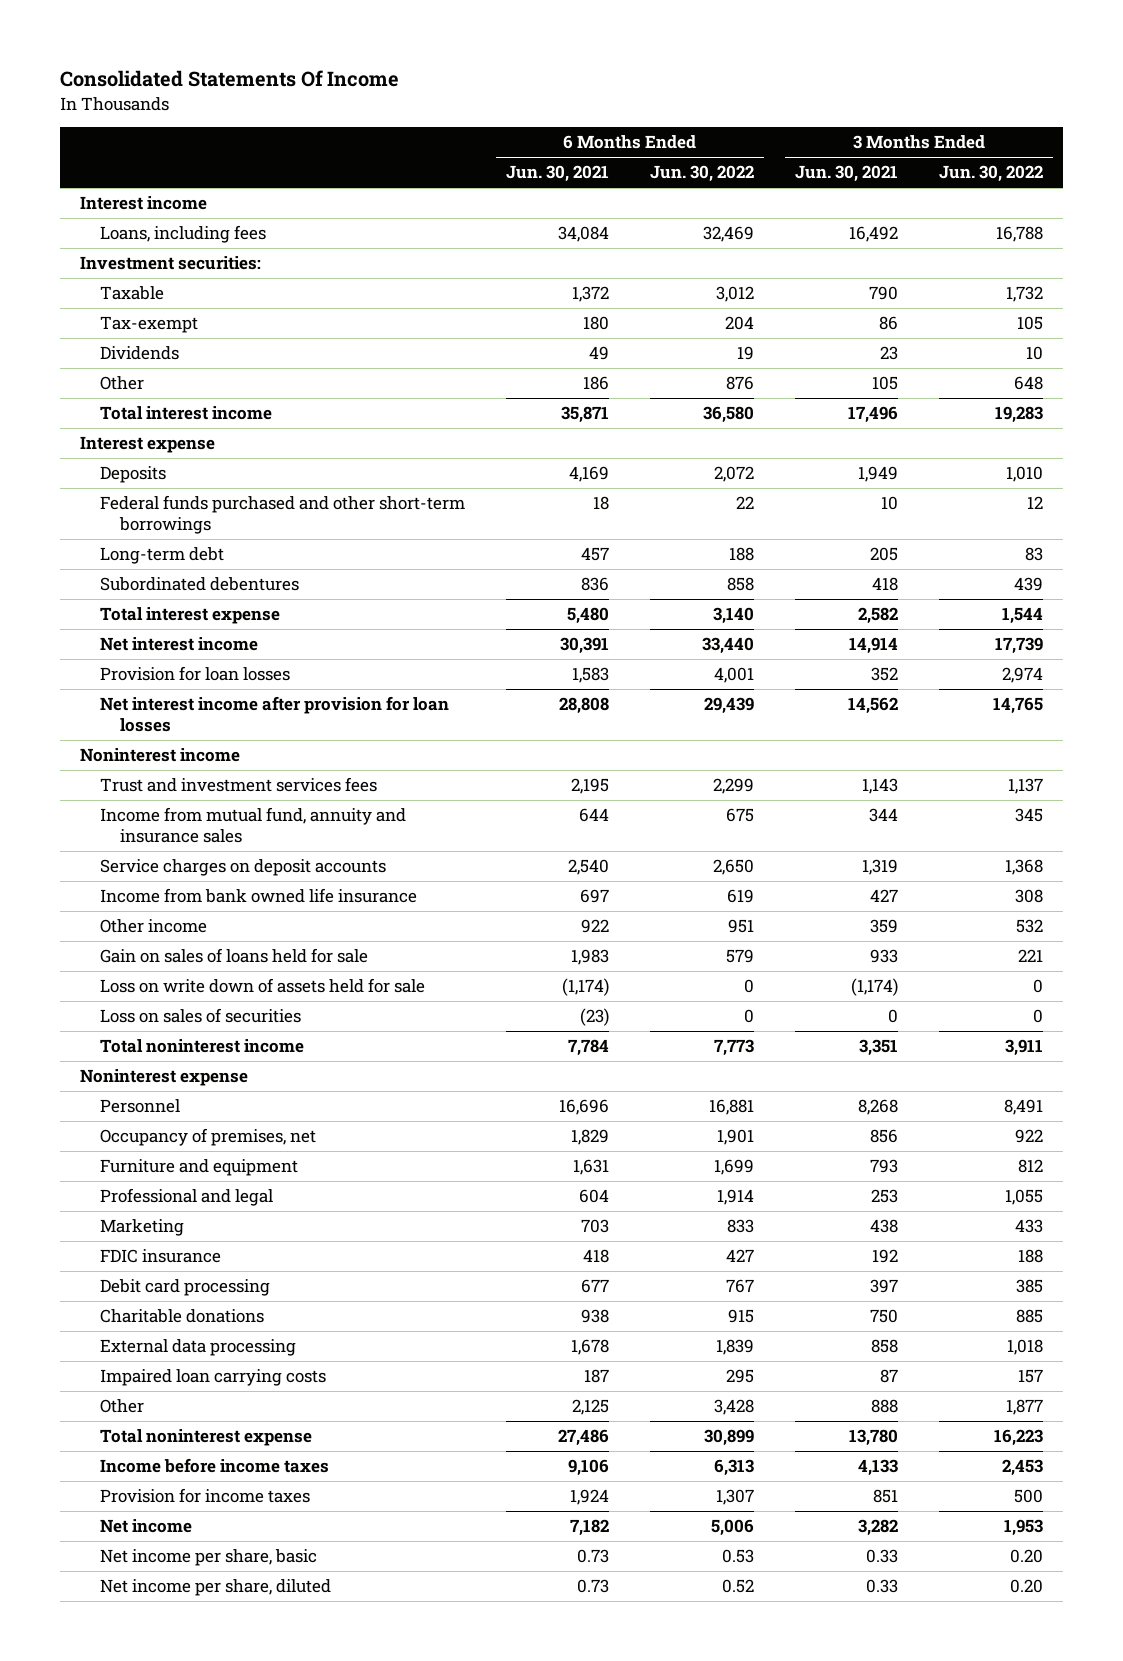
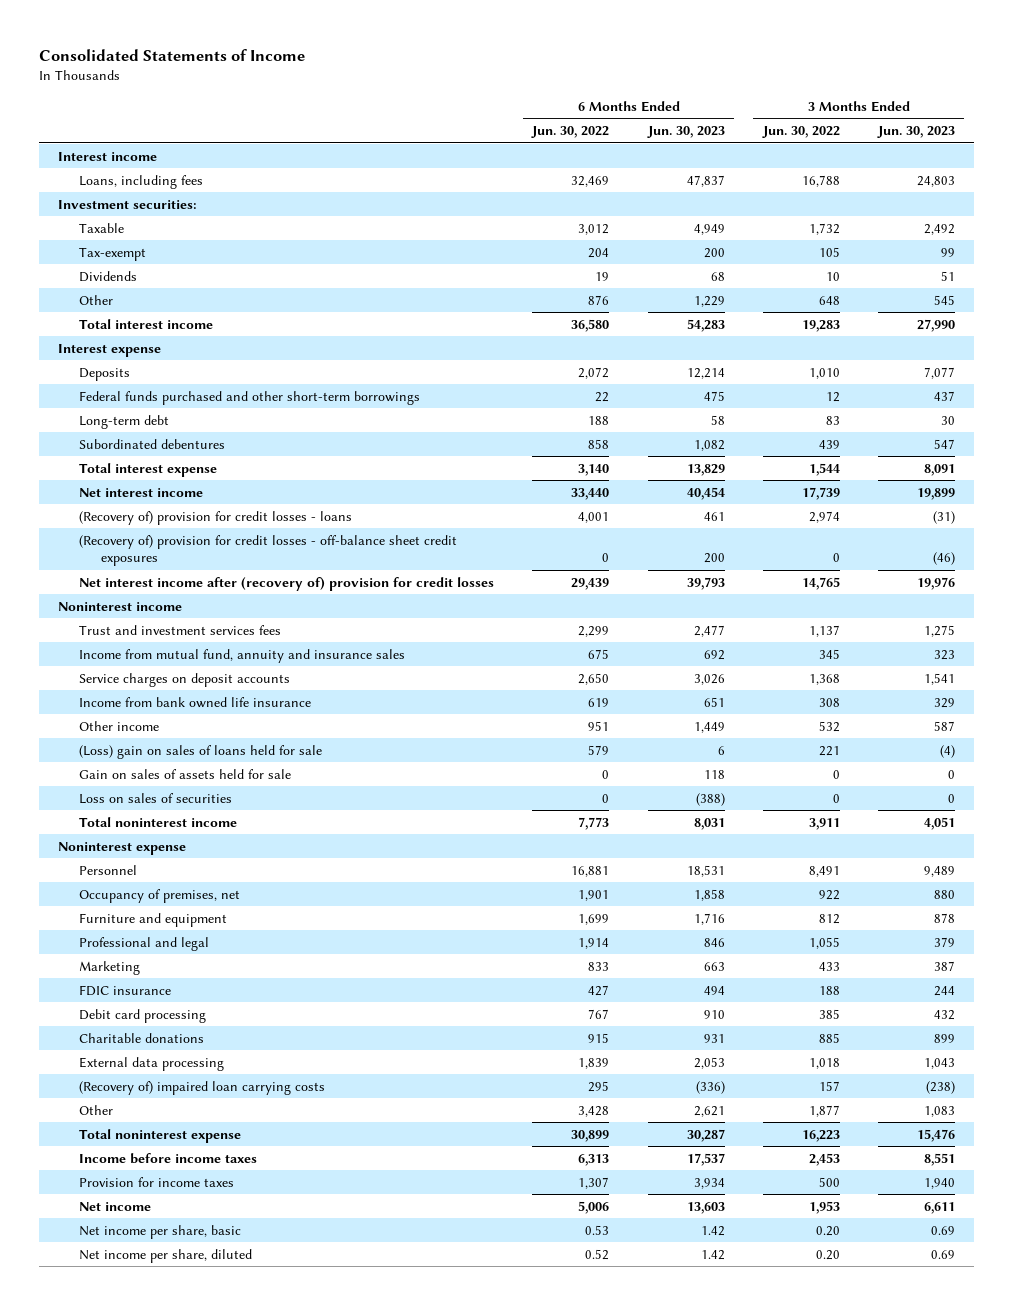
- Consolidated Statements Of Income
+ Consolidated Statements of Income
- | 6 Months Ended Jun. 30, 2021 | 6 Months Ended Jun. 30, 2022 | 3 Months Ended Jun. 30, 2021 | 3 Months Ended Jun. 30, 2022
+ | 6 Months Ended Jun. 30, 2022 | 6 Months Ended Jun. 30, 2023 | 3 Months Ended Jun. 30, 2022 | 3 Months Ended Jun. 30, 2023
- Provision for loan losses | 1,583 | 4,001 | 352 | 2,974
- Net interest income after provision for loan losses | 28,808 | 29,439 | 14,562 | 14,765
+ (Recovery of) provision for credit losses - loans | 4,001 | 461 | 2,974 | (31)
+ (Recovery of) provision for credit losses - off-balance sheet credit exposures | 0 | 200 | 0 | (46)
+ Net interest income after (recovery of) provision for credit losses | 29,439 | 39,793 | 14,765 | 19,976
- Gain on sales of loans held for sale | 1,983 | 579 | 933 | 221
- Loss on write down of assets held for sale | (1,174) | 0 | (1,174) | 0
+ (Loss) gain on sales of loans held for sale | 579 | 6 | 221 | (4)
+ Gain on sales of assets held for sale | 0 | 118 | 0 | 0
- Impaired loan carrying costs | 187 | 295 | 87 | 157
+ (Recovery of) impaired loan carrying costs | 295 | (336) | 157 | (238)

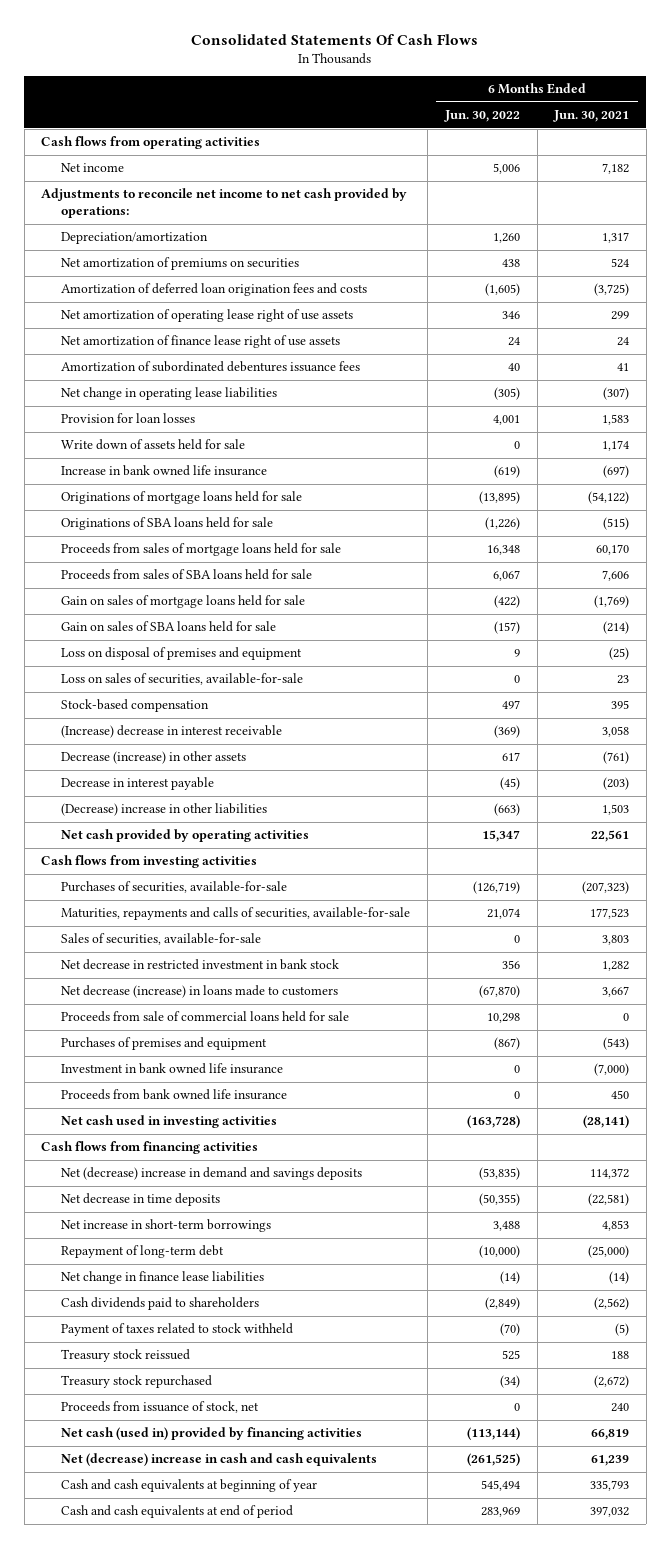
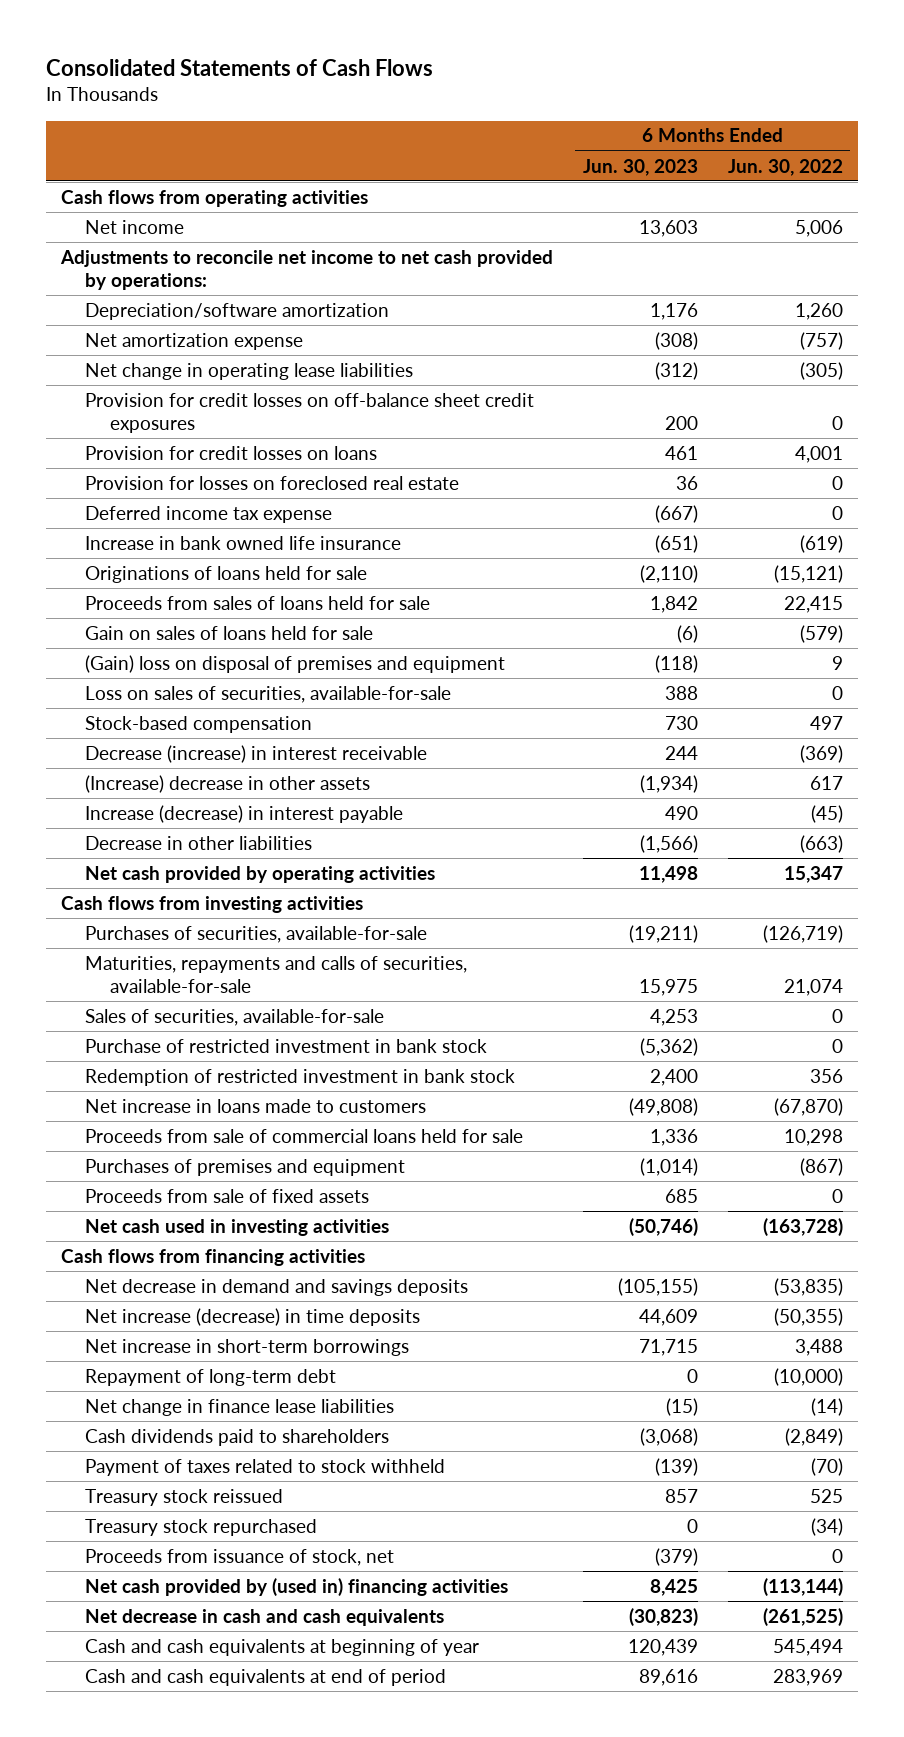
- Consolidated Statements Of Cash Flows
+ Consolidated Statements of Cash Flows
- | 6 Months Ended Jun. 30, 2022 | 6 Months Ended Jun. 30, 2021
+ | 6 Months Ended Jun. 30, 2023 | 6 Months Ended Jun. 30, 2022
- Depreciation/amortization | 1,260 | 1,317
- Net amortization of premiums on securities | 438 | 524
- Amortization of deferred loan origination fees and costs | (1,605) | (3,725)
- Net amortization of operating lease right of use assets | 346 | 299
- Net amortization of finance lease right of use assets | 24 | 24
- Amortization of subordinated debentures issuance fees | 40 | 41
+ Depreciation/software amortization | 1,176 | 1,260
+ Net amortization expense | (308) | (757)
- Provision for loan losses | 4,001 | 1,583
- Write down of assets held for sale | 0 | 1,174
+ Provision for credit losses on off-balance sheet credit exposures | 200 | 0
+ Provision for credit losses on loans | 461 | 4,001
+ Provision for losses on foreclosed real estate | 36 | 0
+ Deferred income tax expense | (667) | 0
- Originations of mortgage loans held for sale | (13,895) | (54,122)
- Originations of SBA loans held for sale | (1,226) | (515)
- Proceeds from sales of mortgage loans held for sale | 16,348 | 60,170
- Proceeds from sales of SBA loans held for sale | 6,067 | 7,606
- Gain on sales of mortgage loans held for sale | (422) | (1,769)
- Gain on sales of SBA loans held for sale | (157) | (214)
- Loss on disposal of premises and equipment | 9 | (25)
+ Originations of loans held for sale | (2,110) | (15,121)
+ Proceeds from sales of loans held for sale | 1,842 | 22,415
+ Gain on sales of loans held for sale | (6) | (579)
+ (Gain) loss on disposal of premises and equipment | (118) | 9
- (Increase) decrease in interest receivable | (369) | 3,058
- Decrease (increase) in other assets | 617 | (761)
- Decrease in interest payable | (45) | (203)
- (Decrease) increase in other liabilities | (663) | 1,503
+ Decrease (increase) in interest receivable | 244 | (369)
+ (Increase) decrease in other assets | (1,934) | 617
+ Increase (decrease) in interest payable | 490 | (45)
+ Decrease in other liabilities | (1,566) | (663)
- Net decrease in restricted investment in bank stock | 356 | 1,282
- Net decrease (increase) in loans made to customers | (67,870) | 3,667
+ Purchase of restricted investment in bank stock | (5,362) | 0
+ Redemption of restricted investment in bank stock | 2,400 | 356
+ Net increase in loans made to customers | (49,808) | (67,870)
- Investment in bank owned life insurance | 0 | (7,000)
- Proceeds from bank owned life insurance | 0 | 450
+ Proceeds from sale of fixed assets | 685 | 0
- Net (decrease) increase in demand and savings deposits | (53,835) | 114,372
- Net decrease in time deposits | (50,355) | (22,581)
+ Net decrease in demand and savings deposits | (105,155) | (53,835)
+ Net increase (decrease) in time deposits | 44,609 | (50,355)
- Net cash (used in) provided by financing activities | (113,144) | 66,819
- Net (decrease) increase in cash and cash equivalents | (261,525) | 61,239
+ Net cash provided by (used in) financing activities | 8,425 | (113,144)
+ Net decrease in cash and cash equivalents | (30,823) | (261,525)

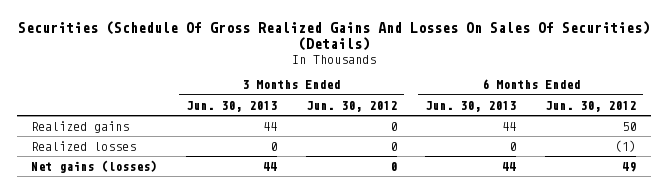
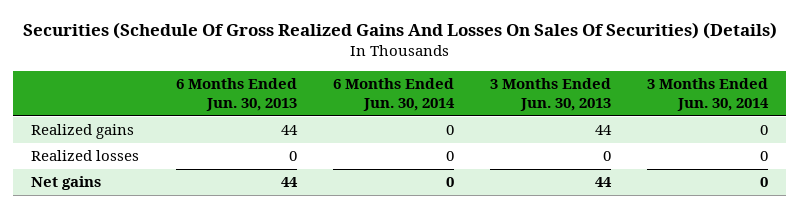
- | 3 Months Ended Jun. 30, 2013 | 3 Months Ended Jun. 30, 2012 | 6 Months Ended Jun. 30, 2013 | 6 Months Ended Jun. 30, 2012
+ | 6 Months Ended Jun. 30, 2013 | 6 Months Ended Jun. 30, 2014 | 3 Months Ended Jun. 30, 2013 | 3 Months Ended Jun. 30, 2014
- Net gains (losses) | 44 | 0 | 44 | 49
+ Net gains | 44 | 0 | 44 | 0

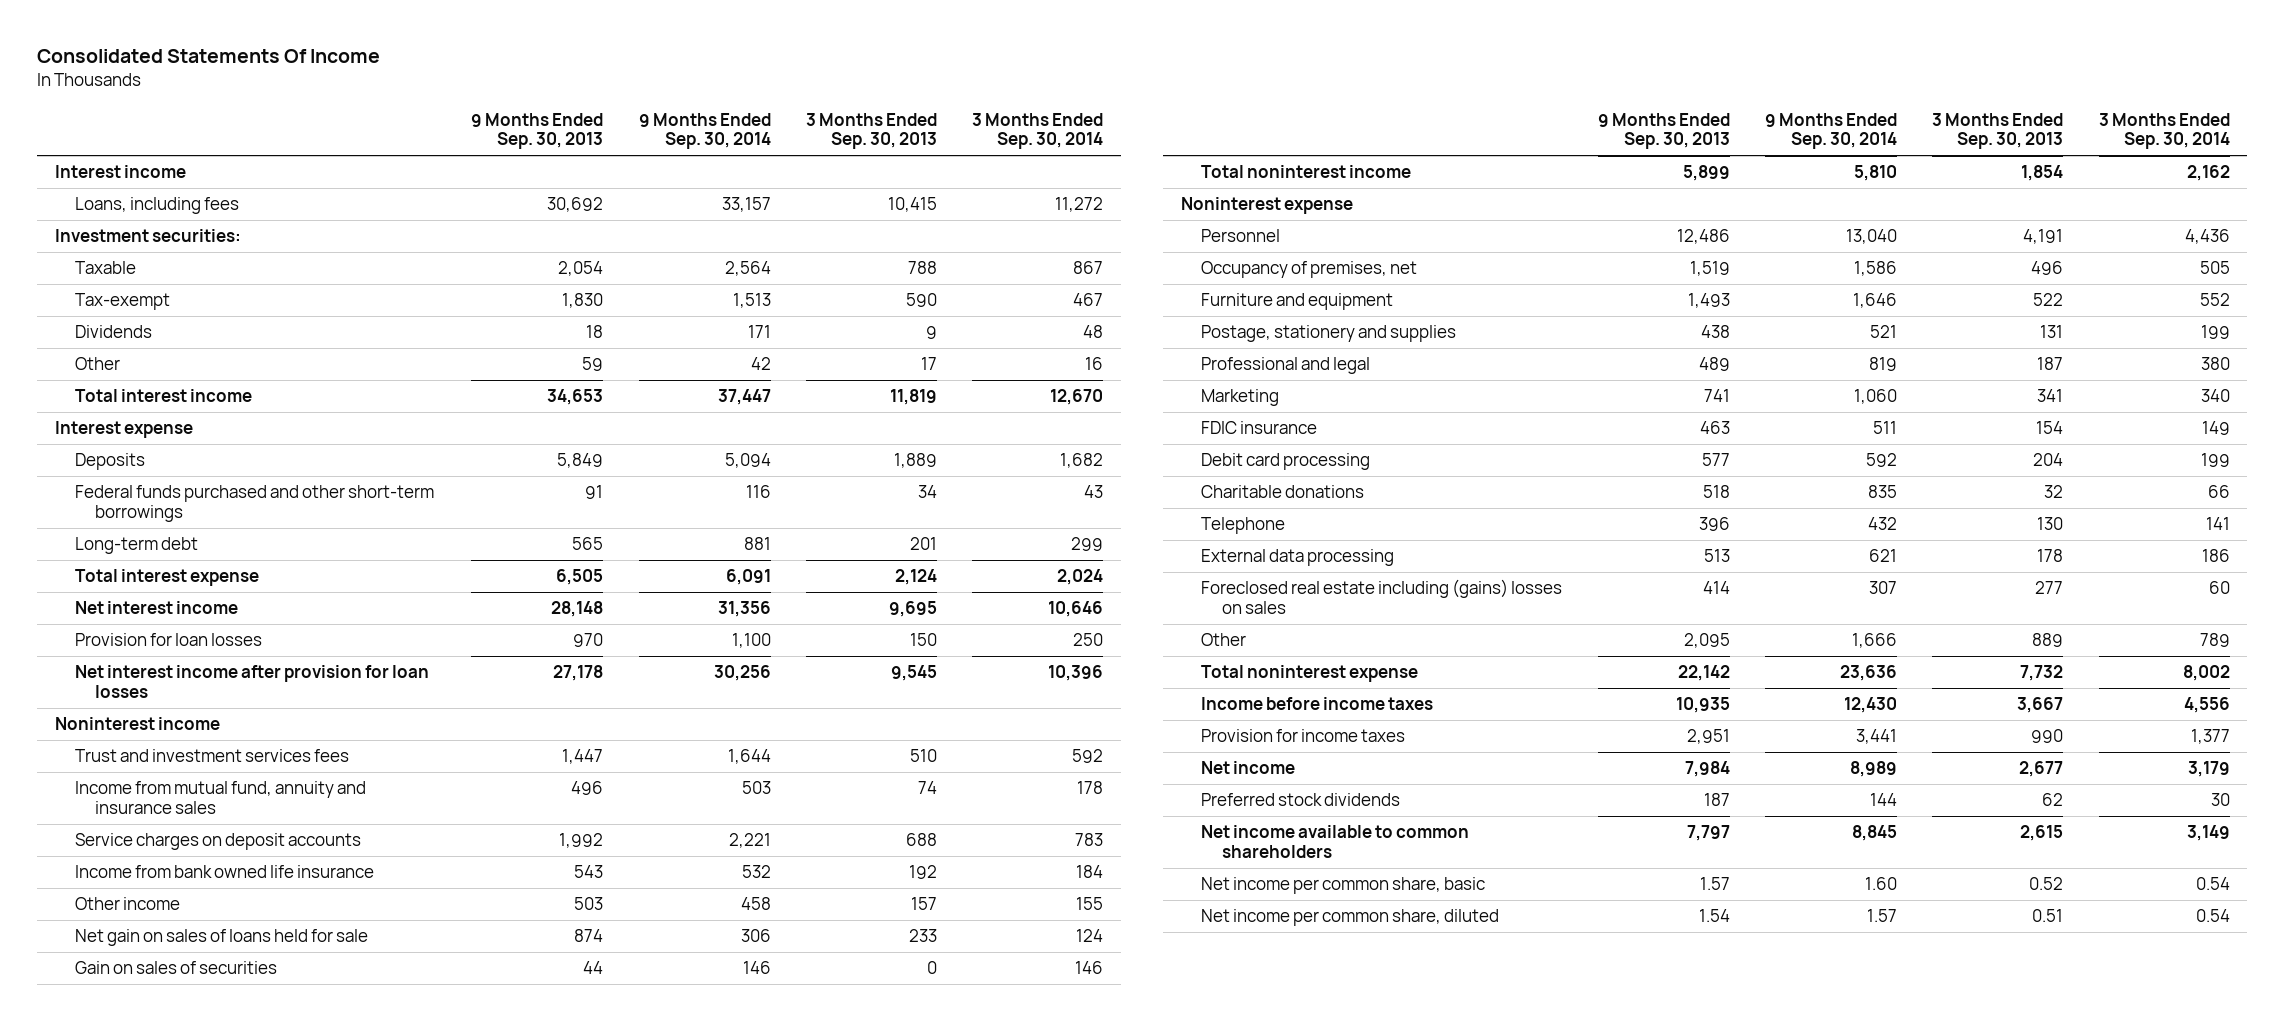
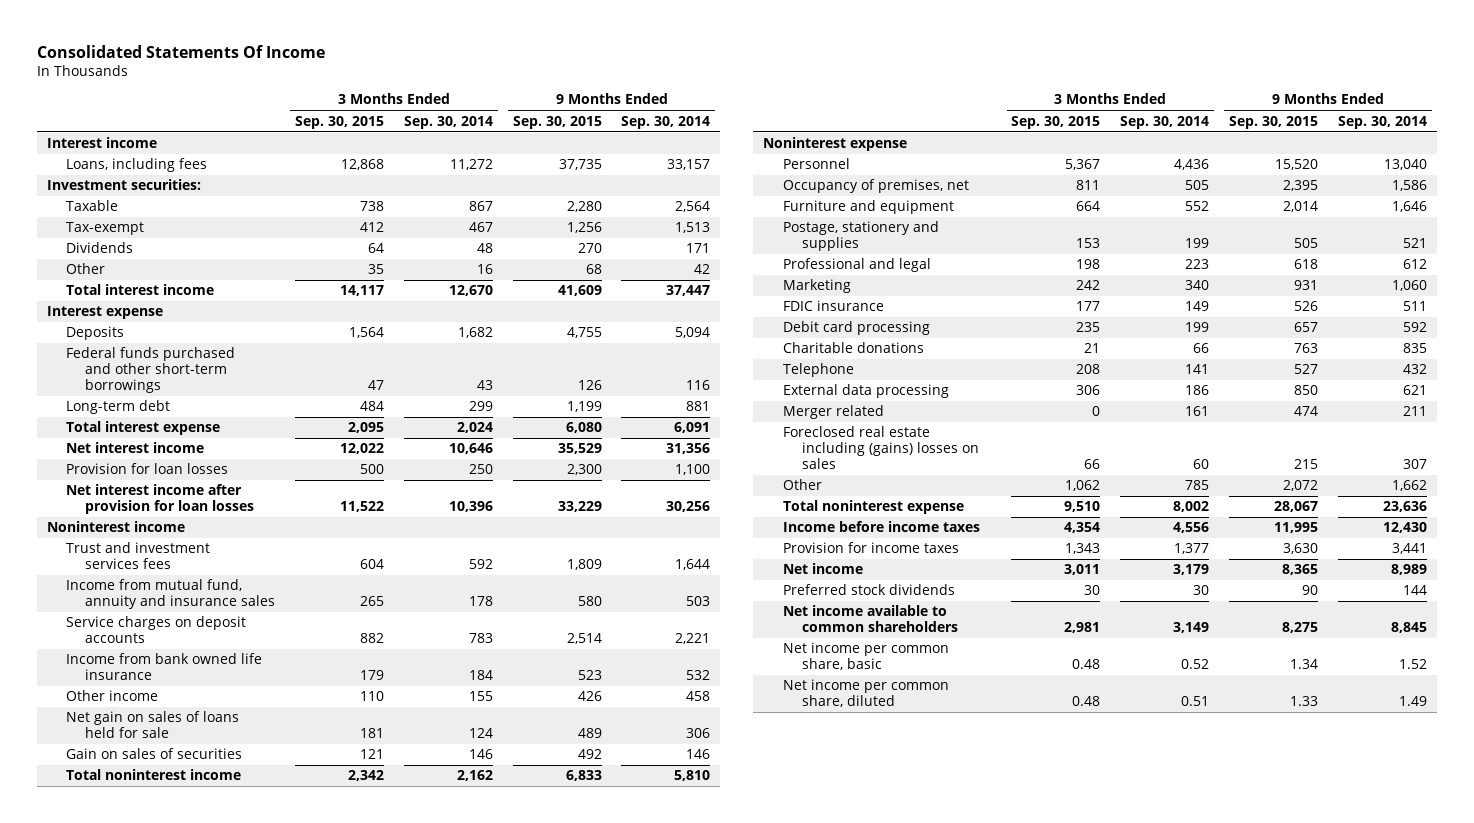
- | 9 Months Ended Sep. 30, 2013 | 9 Months Ended Sep. 30, 2014 | 3 Months Ended Sep. 30, 2013 | 3 Months Ended Sep. 30, 2014
+ | 3 Months Ended Sep. 30, 2015 | 3 Months Ended Sep. 30, 2014 | 9 Months Ended Sep. 30, 2015 | 9 Months Ended Sep. 30, 2014
- Professional and legal | 489 | 819 | 187 | 380
+ Professional and legal | 198 | 223 | 618 | 612
+ Merger related | 0 | 161 | 474 | 211
- Other | 2,095 | 1,666 | 889 | 789
+ Other | 1,062 | 785 | 2,072 | 1,662
- Net income per common share, basic | 1.57 | 1.60 | 0.52 | 0.54
- Net income per common share, diluted | 1.54 | 1.57 | 0.51 | 0.54
+ Net income per common share, basic | 0.48 | 0.52 | 1.34 | 1.52
+ Net income per common share, diluted | 0.48 | 0.51 | 1.33 | 1.49

